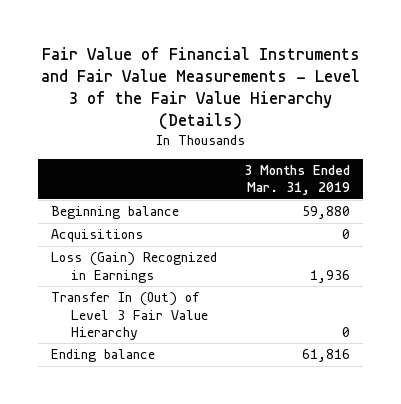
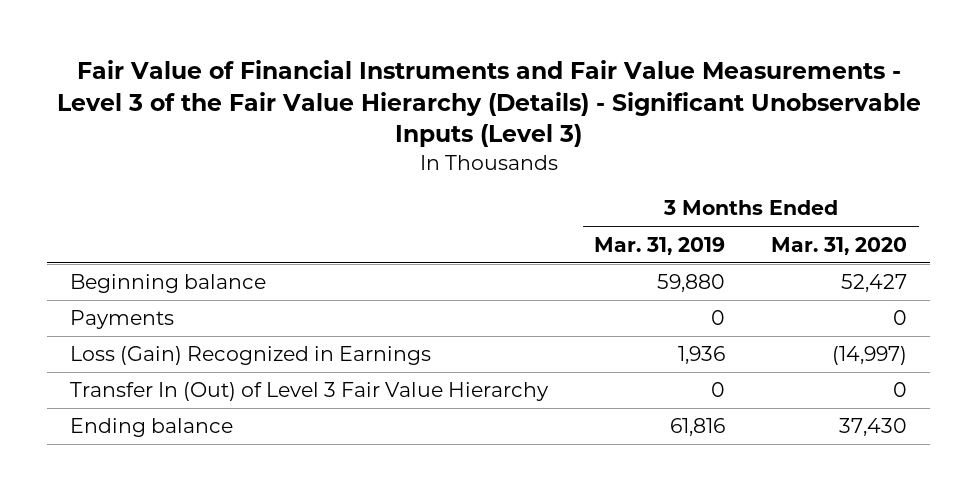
- Fair Value of Financial Instruments and Fair Value Measurements - Level 3 of the Fair Value Hierarchy (Details)
+ Fair Value of Financial Instruments and Fair Value Measurements - Level 3 of the Fair Value Hierarchy (Details) - Significant Unobservable Inputs (Level 3)
- | 3 Months Ended Mar. 31, 2019
+ | 3 Months Ended Mar. 31, 2019 | 3 Months Ended Mar. 31, 2020
- Acquisitions | 0
+ Payments | 0 | 0

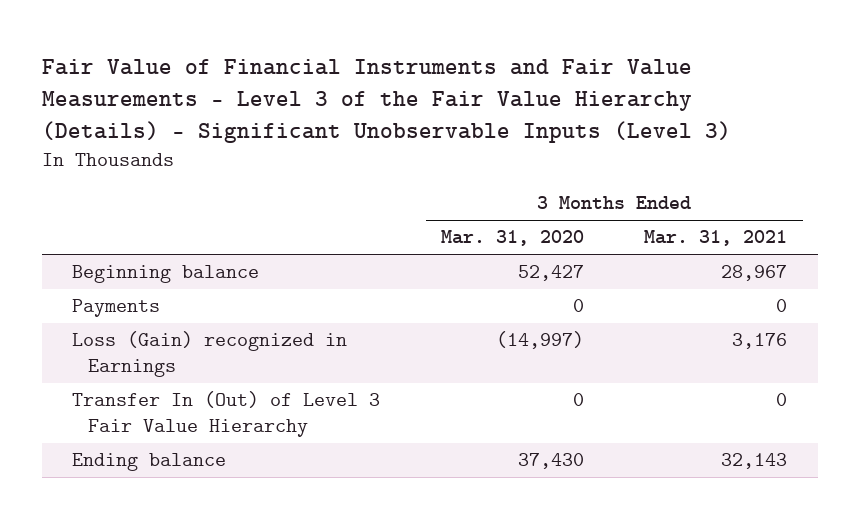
- | 3 Months Ended Mar. 31, 2019 | 3 Months Ended Mar. 31, 2020
+ | 3 Months Ended Mar. 31, 2020 | 3 Months Ended Mar. 31, 2021
- Loss (Gain) Recognized in Earnings | 1,936 | (14,997)
+ Loss (Gain) recognized in Earnings | (14,997) | 3,176

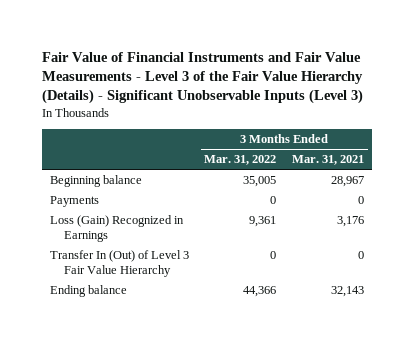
- | 3 Months Ended Mar. 31, 2020 | 3 Months Ended Mar. 31, 2021
+ | 3 Months Ended Mar. 31, 2022 | 3 Months Ended Mar. 31, 2021
- Loss (Gain) recognized in Earnings | (14,997) | 3,176
+ Loss (Gain) Recognized in Earnings | 9,361 | 3,176

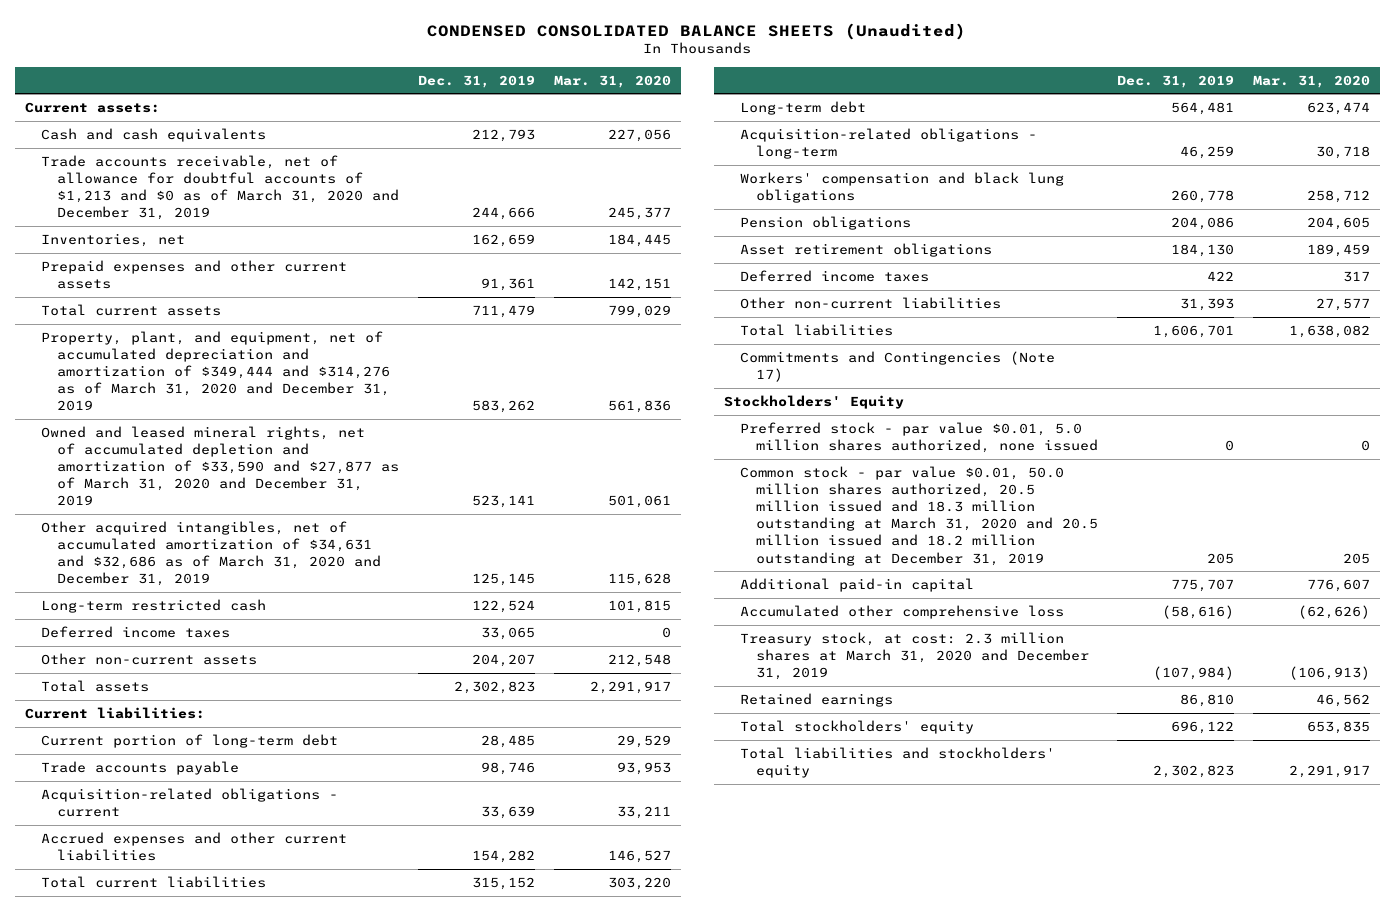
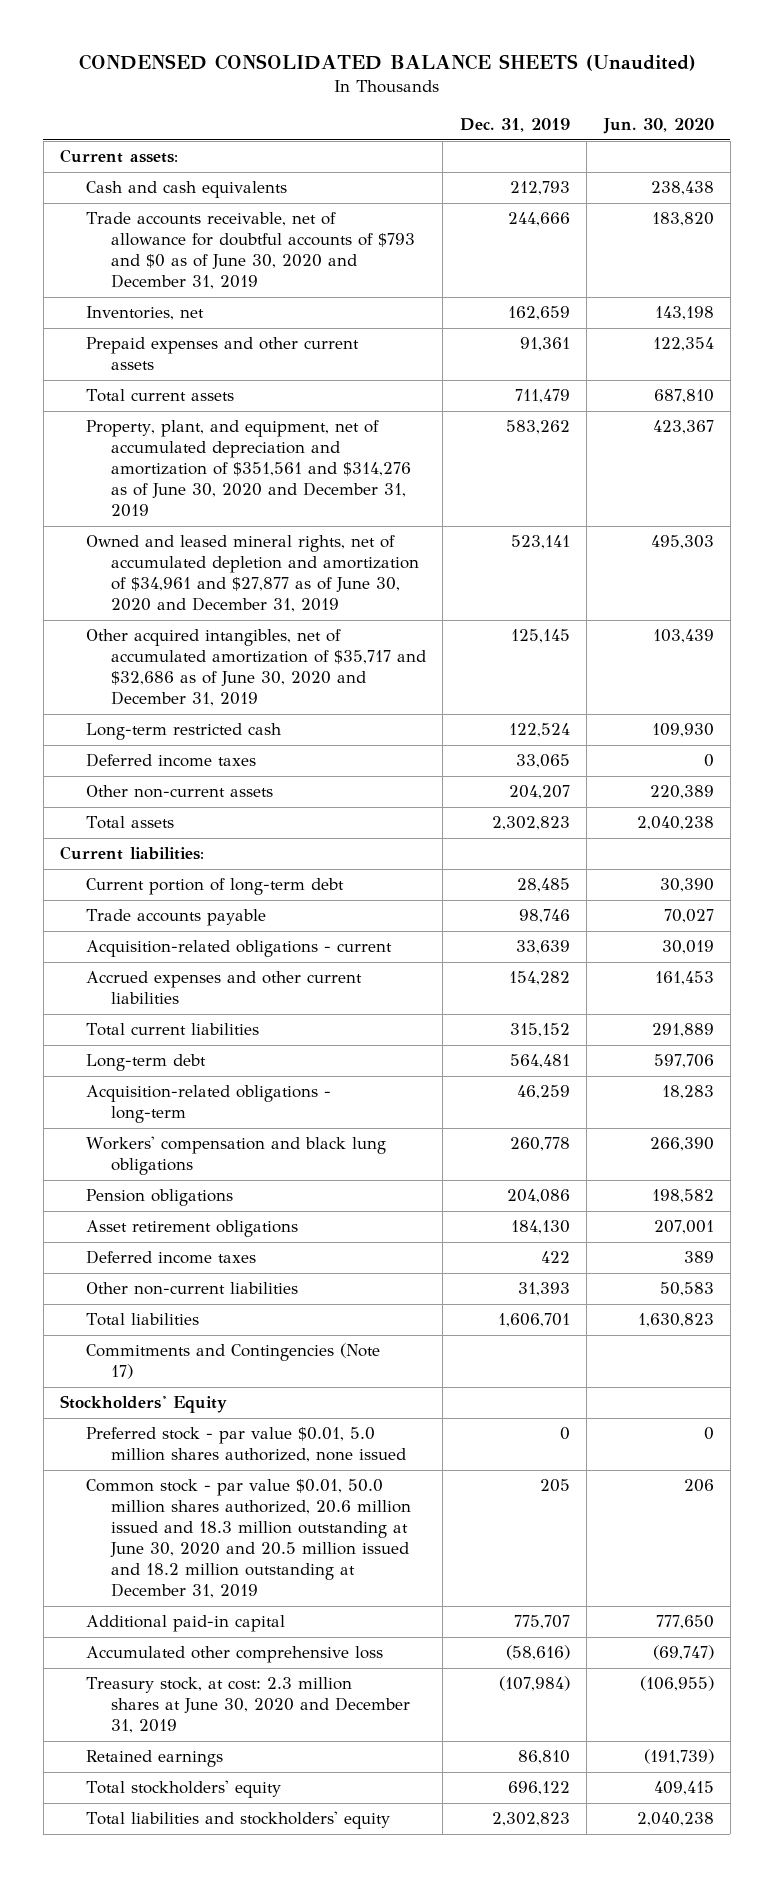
- | Dec. 31, 2019 | Mar. 31, 2020
+ | Dec. 31, 2019 | Jun. 30, 2020
- Trade accounts receivable, net of allowance for doubtful accounts of $1,213 and $0 as of March 31, 2020 and December 31, 2019 | 244,666 | 245,377
+ Trade accounts receivable, net of allowance for doubtful accounts of $793 and $0 as of June 30, 2020 and December 31, 2019 | 244,666 | 183,820
- Property, plant, and equipment, net of accumulated depreciation and amortization of $349,444 and $314,276 as of March 31, 2020 and December 31, 2019 | 583,262 | 561,836
- Owned and leased mineral rights, net of accumulated depletion and amortization of $33,590 and $27,877 as of March 31, 2020 and December 31, 2019 | 523,141 | 501,061
- Other acquired intangibles, net of accumulated amortization of $34,631 and $32,686 as of March 31, 2020 and December 31, 2019 | 125,145 | 115,628
+ Property, plant, and equipment, net of accumulated depreciation and amortization of $351,561 and $314,276 as of June 30, 2020 and December 31, 2019 | 583,262 | 423,367
+ Owned and leased mineral rights, net of accumulated depletion and amortization of $34,961 and $27,877 as of June 30, 2020 and December 31, 2019 | 523,141 | 495,303
+ Other acquired intangibles, net of accumulated amortization of $35,717 and $32,686 as of June 30, 2020 and December 31, 2019 | 125,145 | 103,439
- Common stock - par value $0.01, 50.0 million shares authorized, 20.5 million issued and 18.3 million outstanding at March 31, 2020 and 20.5 million issued and 18.2 million outstanding at December 31, 2019 | 205 | 205
+ Common stock - par value $0.01, 50.0 million shares authorized, 20.6 million issued and 18.3 million outstanding at June 30, 2020 and 20.5 million issued and 18.2 million outstanding at December 31, 2019 | 205 | 206
- Treasury stock, at cost: 2.3 million shares at March 31, 2020 and December 31, 2019 | (107,984) | (106,913)
+ Treasury stock, at cost: 2.3 million shares at June 30, 2020 and December 31, 2019 | (107,984) | (106,955)

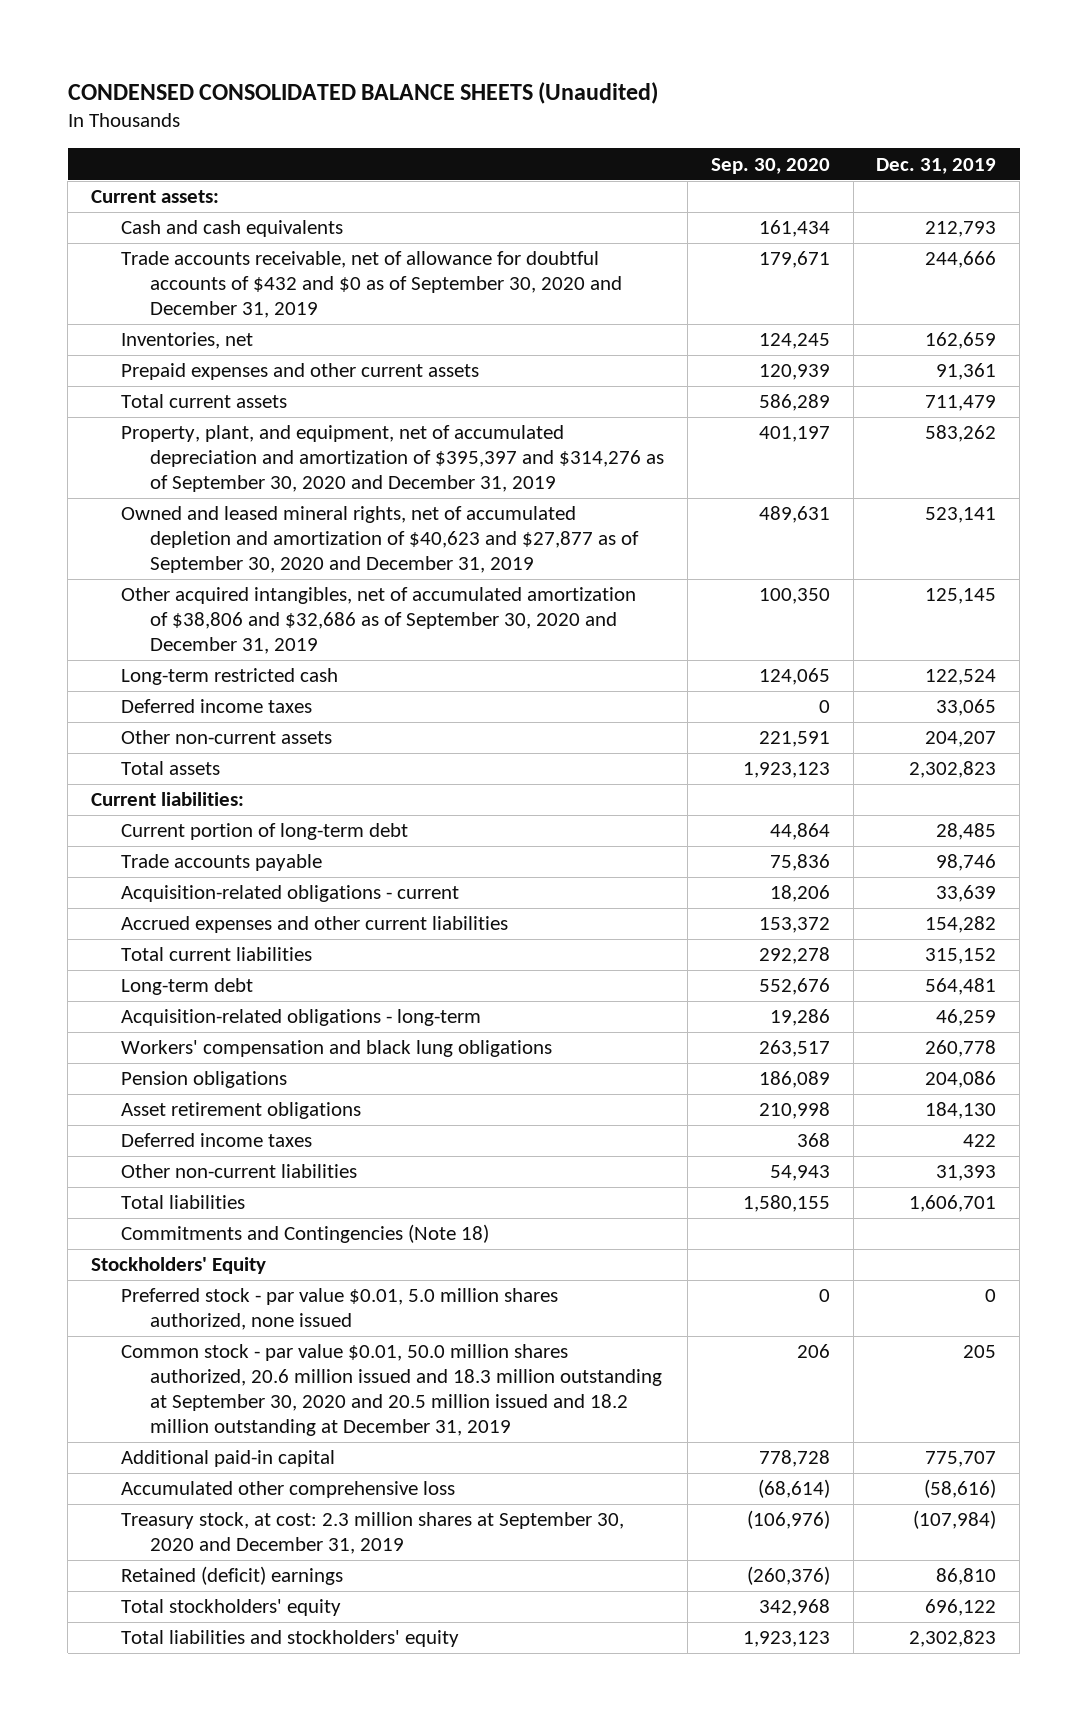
- | Dec. 31, 2019 | Jun. 30, 2020
+ | Sep. 30, 2020 | Dec. 31, 2019
- Trade accounts receivable, net of allowance for doubtful accounts of $793 and $0 as of June 30, 2020 and December 31, 2019 | 244,666 | 183,820
+ Trade accounts receivable, net of allowance for doubtful accounts of $432 and $0 as of September 30, 2020 and December 31, 2019 | 179,671 | 244,666
- Property, plant, and equipment, net of accumulated depreciation and amortization of $351,561 and $314,276 as of June 30, 2020 and December 31, 2019 | 583,262 | 423,367
- Owned and leased mineral rights, net of accumulated depletion and amortization of $34,961 and $27,877 as of June 30, 2020 and December 31, 2019 | 523,141 | 495,303
- Other acquired intangibles, net of accumulated amortization of $35,717 and $32,686 as of June 30, 2020 and December 31, 2019 | 125,145 | 103,439
+ Property, plant, and equipment, net of accumulated depreciation and amortization of $395,397 and $314,276 as of September 30, 2020 and December 31, 2019 | 401,197 | 583,262
+ Owned and leased mineral rights, net of accumulated depletion and amortization of $40,623 and $27,877 as of September 30, 2020 and December 31, 2019 | 489,631 | 523,141
+ Other acquired intangibles, net of accumulated amortization of $38,806 and $32,686 as of September 30, 2020 and December 31, 2019 | 100,350 | 125,145
- Commitments and Contingencies (Note 17)
+ Commitments and Contingencies (Note 18)
- Common stock - par value $0.01, 50.0 million shares authorized, 20.6 million issued and 18.3 million outstanding at June 30, 2020 and 20.5 million issued and 18.2 million outstanding at December 31, 2019 | 205 | 206
+ Common stock - par value $0.01, 50.0 million shares authorized, 20.6 million issued and 18.3 million outstanding at September 30, 2020 and 20.5 million issued and 18.2 million outstanding at December 31, 2019 | 206 | 205
- Treasury stock, at cost: 2.3 million shares at June 30, 2020 and December 31, 2019 | (107,984) | (106,955)
- Retained earnings | 86,810 | (191,739)
+ Treasury stock, at cost: 2.3 million shares at September 30, 2020 and December 31, 2019 | (106,976) | (107,984)
+ Retained (deficit) earnings | (260,376) | 86,810

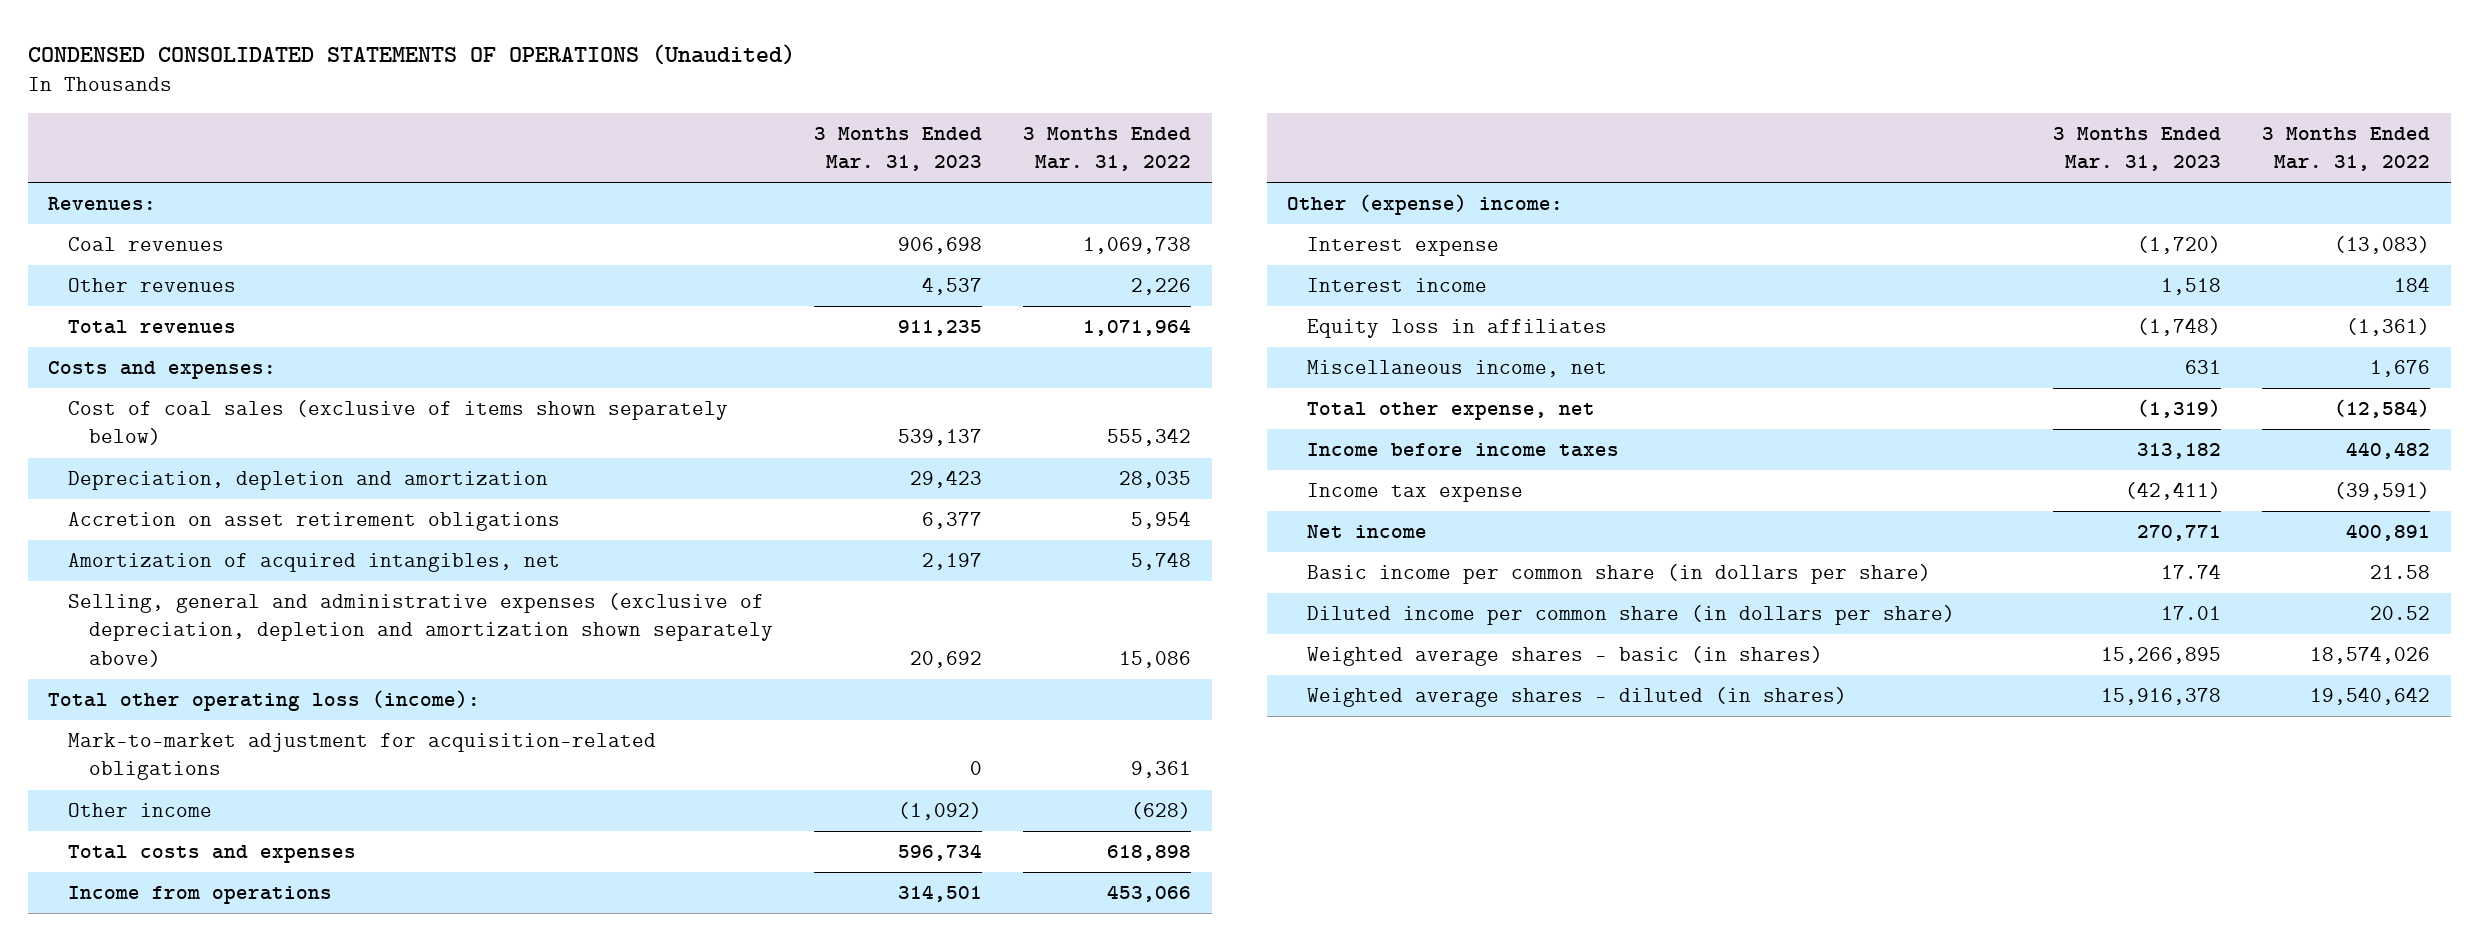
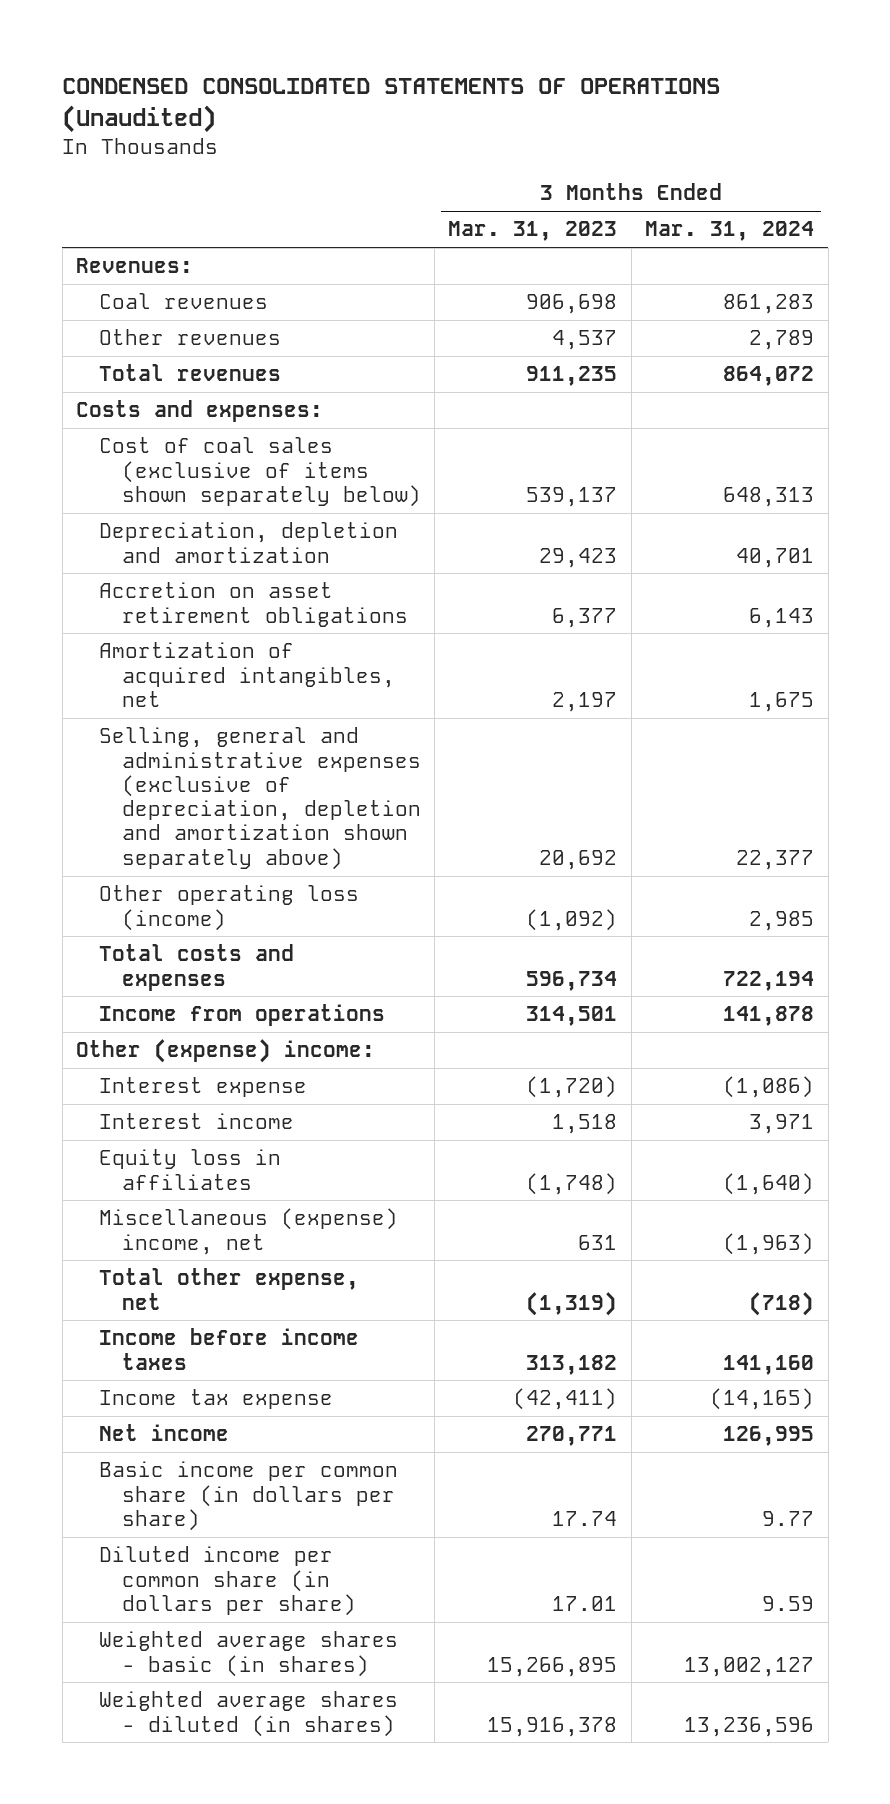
- | 3 Months Ended Mar. 31, 2023 | 3 Months Ended Mar. 31, 2022
+ | 3 Months Ended Mar. 31, 2023 | 3 Months Ended Mar. 31, 2024
- Total other operating loss (income):
- Mark-to-market adjustment for acquisition-related obligations | 0 | 9,361
- Other income | (1,092) | (628)
+ Other operating loss (income) | (1,092) | 2,985
- Miscellaneous income, net | 631 | 1,676
+ Miscellaneous (expense) income, net | 631 | (1,963)

